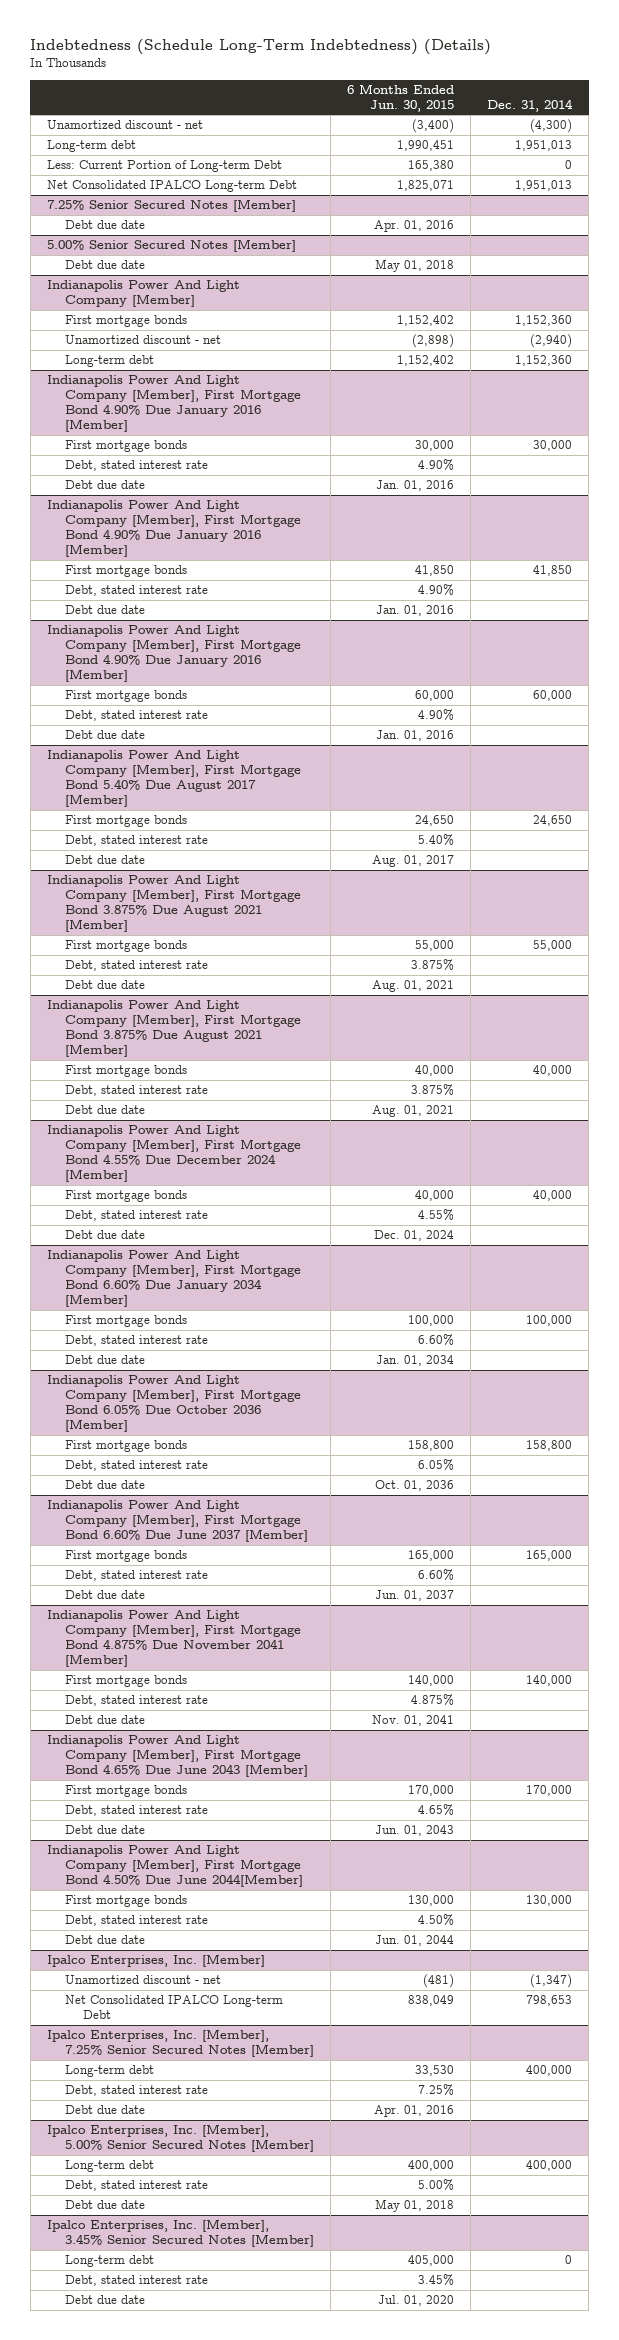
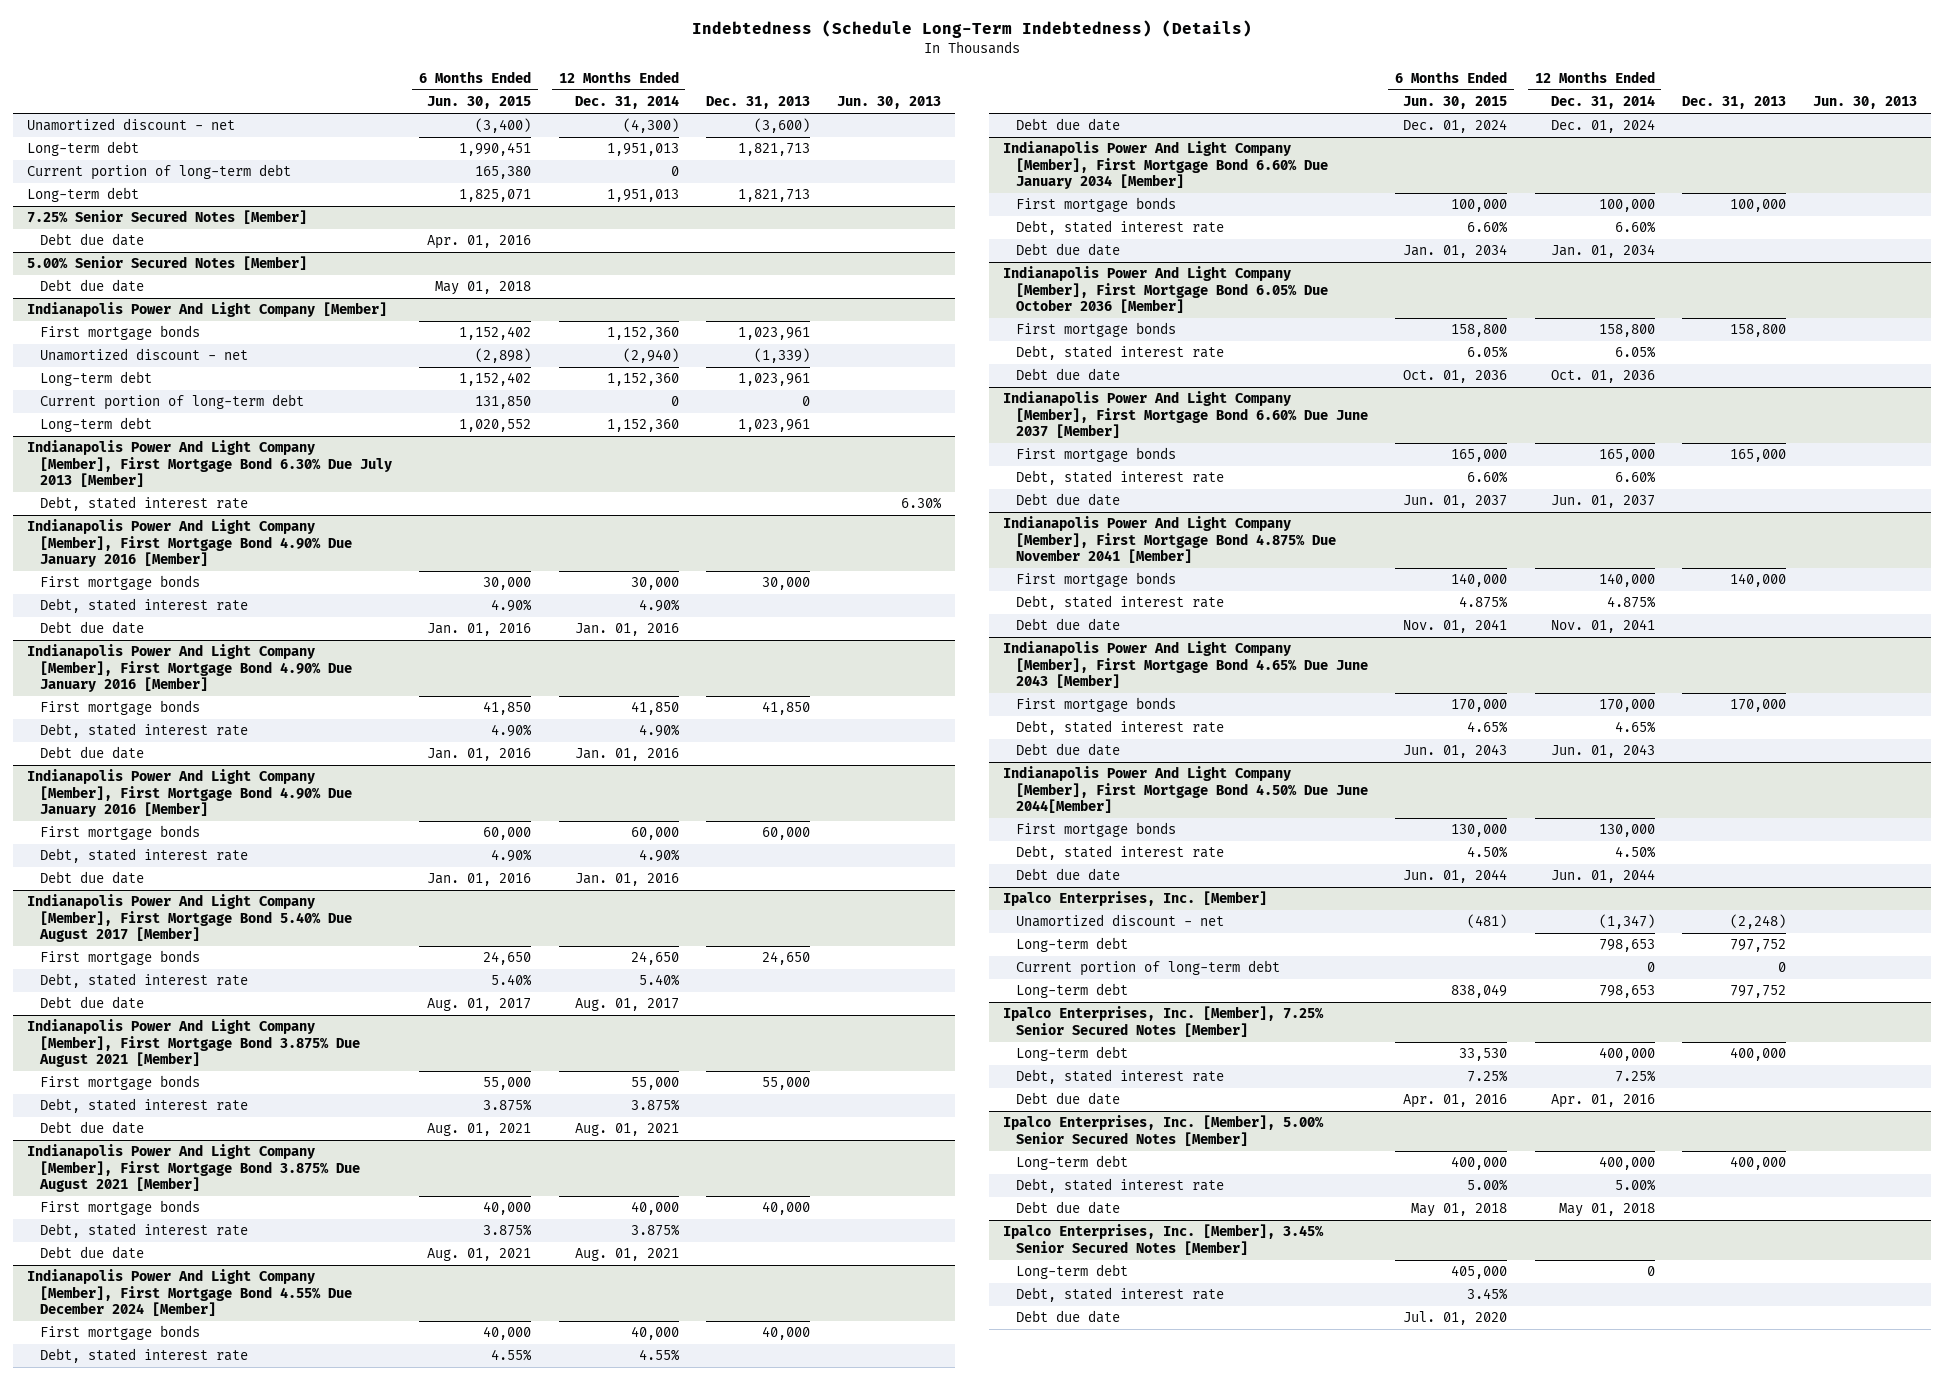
- | 6 Months Ended Jun. 30, 2015 | Dec. 31, 2014
+ | 6 Months Ended Jun. 30, 2015 | 12 Months Ended Dec. 31, 2014 | Dec. 31, 2013 | Jun. 30, 2013
- Less: Current Portion of Long-term Debt | 165,380 | 0
- Net Consolidated IPALCO Long-term Debt | 1,825,071 | 1,951,013
+ Current portion of long-term debt | 165,380 | 0 | |
+ Long-term debt | 1,825,071 | 1,951,013 | 1,821,713 |
@ Indianapolis Power And Light Company [Member]
+ Current portion of long-term debt | 131,850 | 0 | 0 |
+ Long-term debt | 1,020,552 | 1,152,360 | 1,023,961 |
+ Indianapolis Power And Light Company [Member], First Mortgage Bond 6.30% Due July 2013 [Member]
+ Debt, stated interest rate | | | | 6.30%
@ Ipalco Enterprises, Inc. [Member]
- Net Consolidated IPALCO Long-term Debt | 838,049 | 798,653
+ Long-term debt | | 798,653 | 797,752 |
+ Current portion of long-term debt | | 0 | 0 |
+ Long-term debt | 838,049 | 798,653 | 797,752 |

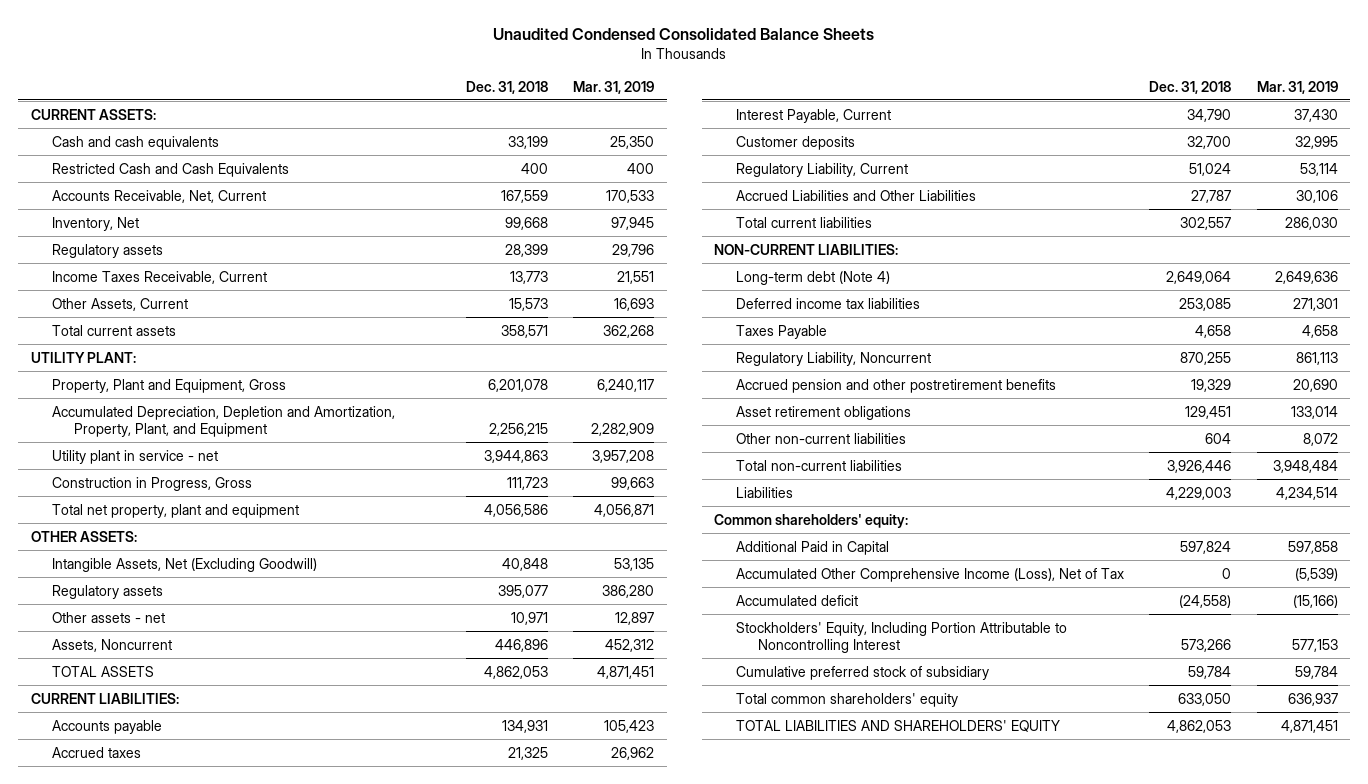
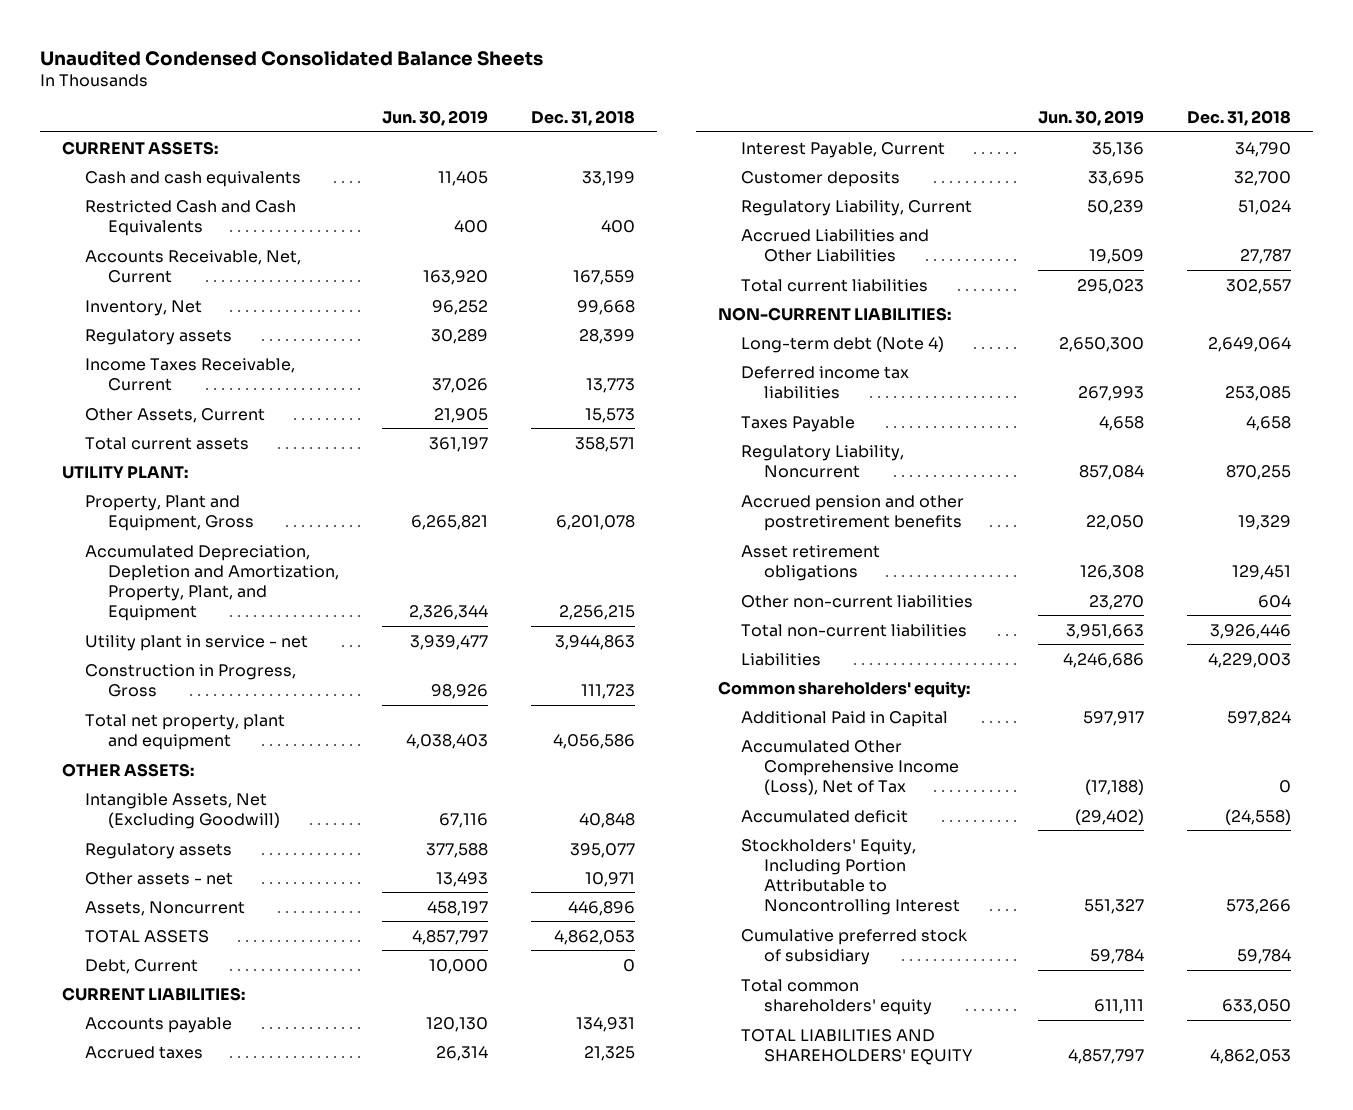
- | Dec. 31, 2018 | Mar. 31, 2019
+ | Jun. 30, 2019 | Dec. 31, 2018
+ Debt, Current | 10,000 | 0

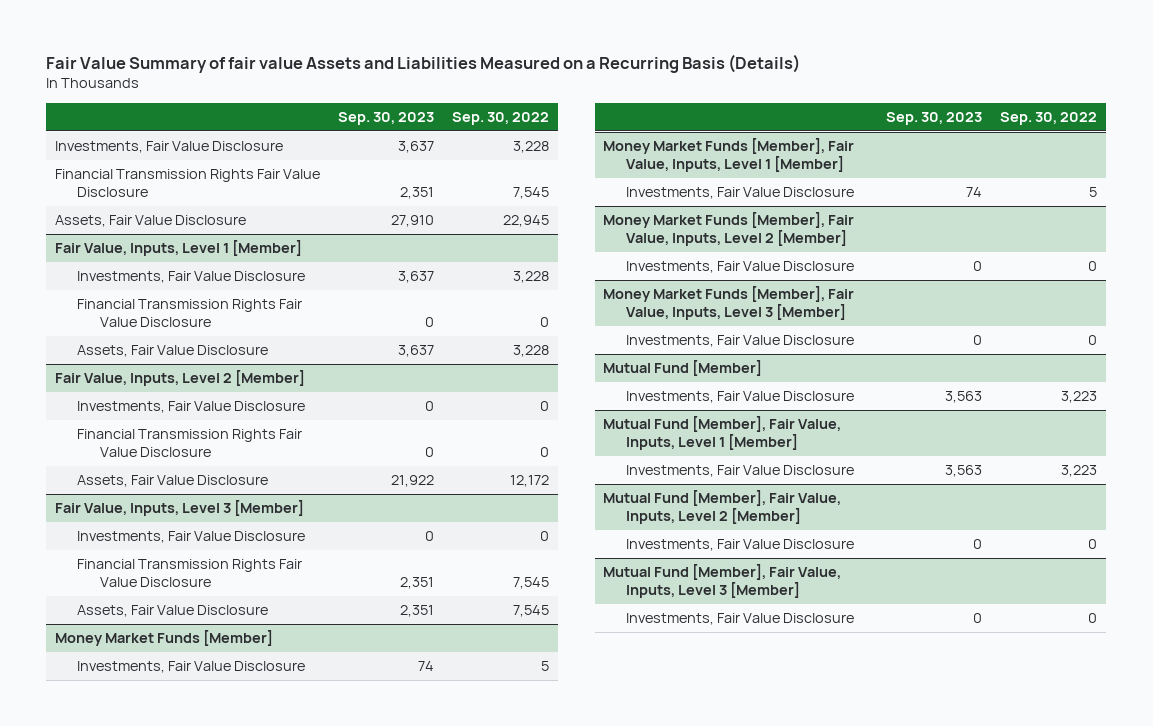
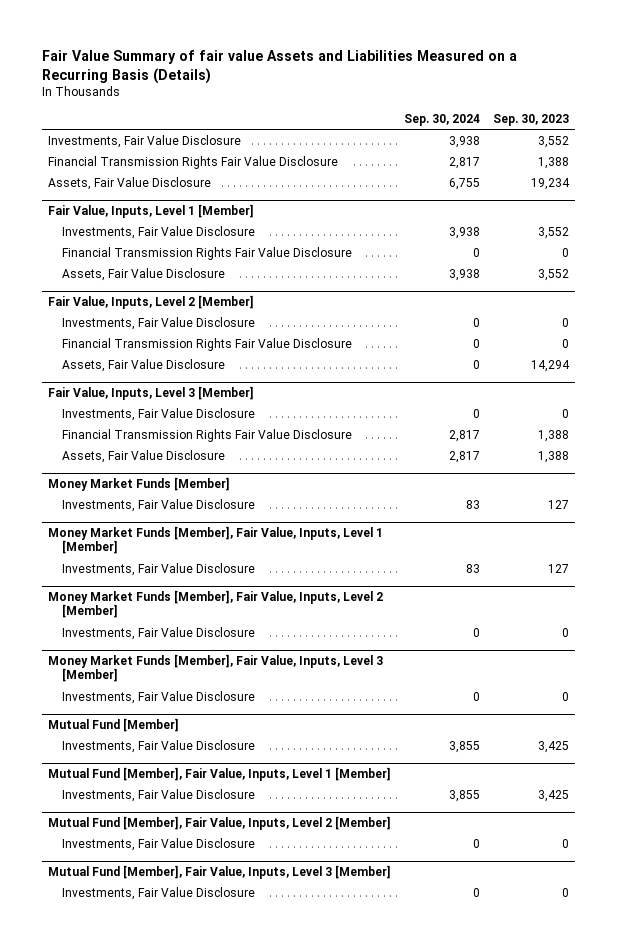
- | Sep. 30, 2023 | Sep. 30, 2022
+ | Sep. 30, 2024 | Sep. 30, 2023
- Investments, Fair Value Disclosure | 3,637 | 3,228
- Financial Transmission Rights Fair Value Disclosure | 2,351 | 7,545
- Assets, Fair Value Disclosure | 27,910 | 22,945
+ Investments, Fair Value Disclosure | 3,938 | 3,552
+ Financial Transmission Rights Fair Value Disclosure | 2,817 | 1,388
+ Assets, Fair Value Disclosure | 6,755 | 19,234
@ Fair Value, Inputs, Level 1 [Member]
- Investments, Fair Value Disclosure | 3,637 | 3,228
+ Investments, Fair Value Disclosure | 3,938 | 3,552
- Assets, Fair Value Disclosure | 3,637 | 3,228
+ Assets, Fair Value Disclosure | 3,938 | 3,552
@ Fair Value, Inputs, Level 2 [Member]
- Assets, Fair Value Disclosure | 21,922 | 12,172
+ Assets, Fair Value Disclosure | 0 | 14,294
@ Fair Value, Inputs, Level 3 [Member]
- Financial Transmission Rights Fair Value Disclosure | 2,351 | 7,545
- Assets, Fair Value Disclosure | 2,351 | 7,545
+ Financial Transmission Rights Fair Value Disclosure | 2,817 | 1,388
+ Assets, Fair Value Disclosure | 2,817 | 1,388
@ Money Market Funds [Member]
- Investments, Fair Value Disclosure | 74 | 5
+ Investments, Fair Value Disclosure | 83 | 127
@ Money Market Funds [Member], Fair Value, Inputs, Level 1 [Member]
- Investments, Fair Value Disclosure | 74 | 5
+ Investments, Fair Value Disclosure | 83 | 127
@ Mutual Fund [Member]
- Investments, Fair Value Disclosure | 3,563 | 3,223
+ Investments, Fair Value Disclosure | 3,855 | 3,425
@ Mutual Fund [Member], Fair Value, Inputs, Level 1 [Member]
- Investments, Fair Value Disclosure | 3,563 | 3,223
+ Investments, Fair Value Disclosure | 3,855 | 3,425

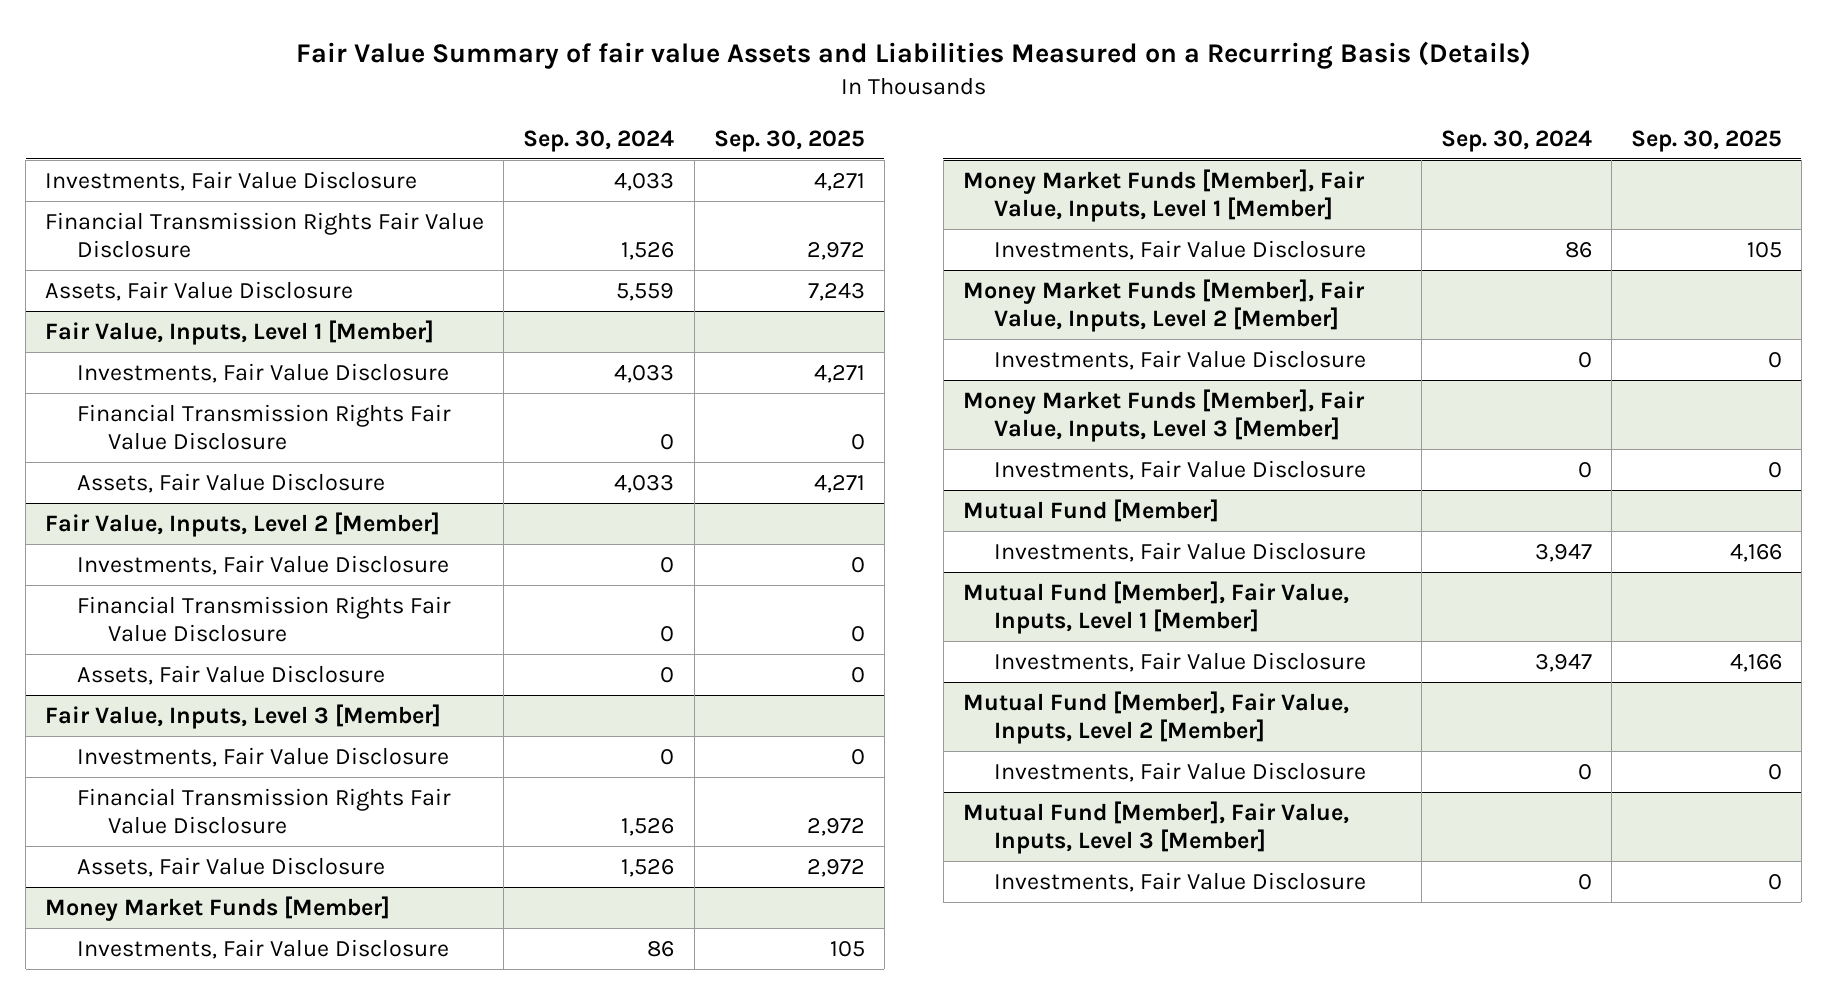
- | Sep. 30, 2024 | Sep. 30, 2023
+ | Sep. 30, 2024 | Sep. 30, 2025
- Investments, Fair Value Disclosure | 3,938 | 3,552
- Financial Transmission Rights Fair Value Disclosure | 2,817 | 1,388
- Assets, Fair Value Disclosure | 6,755 | 19,234
+ Investments, Fair Value Disclosure | 4,033 | 4,271
+ Financial Transmission Rights Fair Value Disclosure | 1,526 | 2,972
+ Assets, Fair Value Disclosure | 5,559 | 7,243
@ Fair Value, Inputs, Level 1 [Member]
- Investments, Fair Value Disclosure | 3,938 | 3,552
+ Investments, Fair Value Disclosure | 4,033 | 4,271
- Assets, Fair Value Disclosure | 3,938 | 3,552
+ Assets, Fair Value Disclosure | 4,033 | 4,271
@ Fair Value, Inputs, Level 3 [Member]
- Financial Transmission Rights Fair Value Disclosure | 2,817 | 1,388
- Assets, Fair Value Disclosure | 2,817 | 1,388
+ Financial Transmission Rights Fair Value Disclosure | 1,526 | 2,972
+ Assets, Fair Value Disclosure | 1,526 | 2,972
@ Money Market Funds [Member]
- Investments, Fair Value Disclosure | 83 | 127
+ Investments, Fair Value Disclosure | 86 | 105
@ Money Market Funds [Member], Fair Value, Inputs, Level 1 [Member]
- Investments, Fair Value Disclosure | 83 | 127
+ Investments, Fair Value Disclosure | 86 | 105
@ Mutual Fund [Member]
- Investments, Fair Value Disclosure | 3,855 | 3,425
+ Investments, Fair Value Disclosure | 3,947 | 4,166
@ Mutual Fund [Member], Fair Value, Inputs, Level 1 [Member]
- Investments, Fair Value Disclosure | 3,855 | 3,425
+ Investments, Fair Value Disclosure | 3,947 | 4,166

